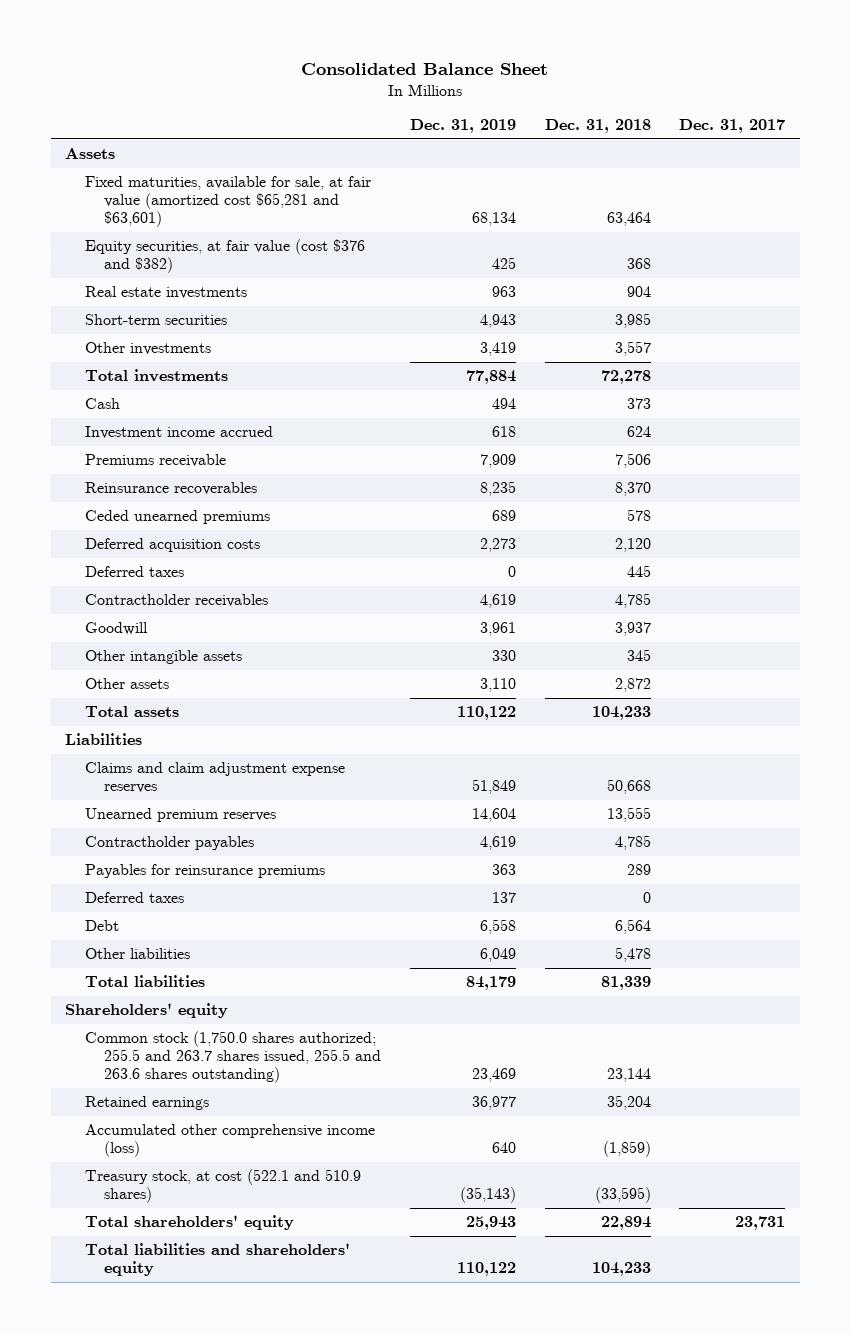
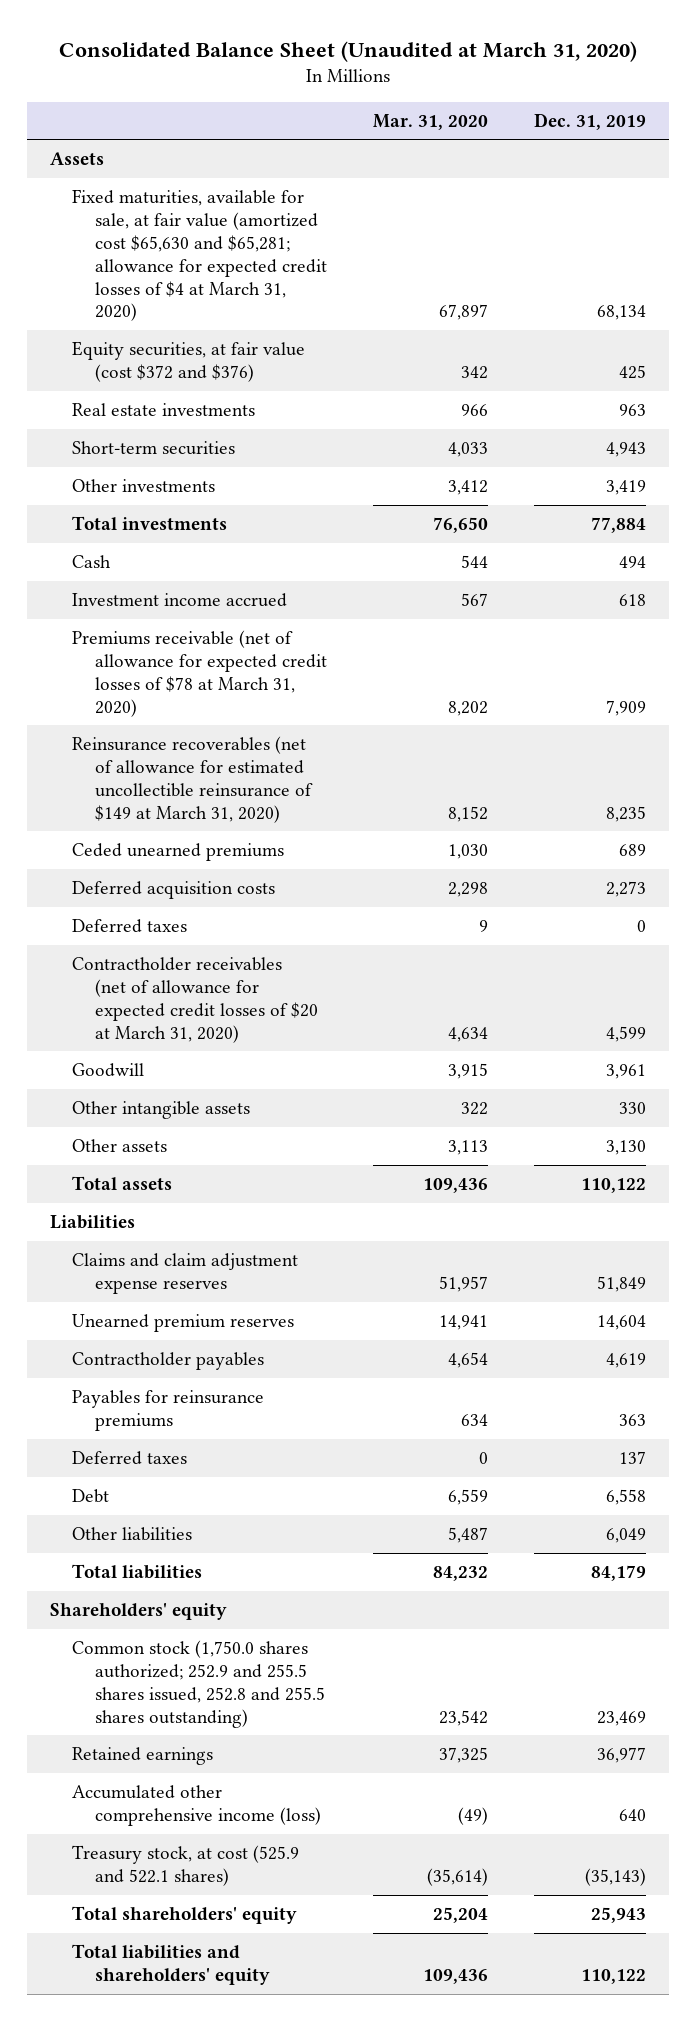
- Consolidated Balance Sheet
+ Consolidated Balance Sheet (Unaudited at March 31, 2020)
- | Dec. 31, 2019 | Dec. 31, 2018 | Dec. 31, 2017
+ | Mar. 31, 2020 | Dec. 31, 2019
- Fixed maturities, available for sale, at fair value (amortized cost $65,281 and $63,601) | 68,134 | 63,464 |
- Equity securities, at fair value (cost $376 and $382) | 425 | 368 |
+ Fixed maturities, available for sale, at fair value (amortized cost $65,630 and $65,281; allowance for expected credit losses of $4 at March 31, 2020) | 67,897 | 68,134
+ Equity securities, at fair value (cost $372 and $376) | 342 | 425
- Premiums receivable | 7,909 | 7,506 |
- Reinsurance recoverables | 8,235 | 8,370 |
+ Premiums receivable (net of allowance for expected credit losses of $78 at March 31, 2020) | 8,202 | 7,909
+ Reinsurance recoverables (net of allowance for estimated uncollectible reinsurance of $149 at March 31, 2020) | 8,152 | 8,235
- Contractholder receivables | 4,619 | 4,785 |
+ Contractholder receivables (net of allowance for expected credit losses of $20 at March 31, 2020) | 4,634 | 4,599
- Other assets | 3,110 | 2,872 |
+ Other assets | 3,113 | 3,130
- Common stock (1,750.0 shares authorized; 255.5 and 263.7 shares issued, 255.5 and 263.6 shares outstanding) | 23,469 | 23,144 |
+ Common stock (1,750.0 shares authorized; 252.9 and 255.5 shares issued, 252.8 and 255.5 shares outstanding) | 23,542 | 23,469
- Treasury stock, at cost (522.1 and 510.9 shares) | (35,143) | (33,595) |
+ Treasury stock, at cost (525.9 and 522.1 shares) | (35,614) | (35,143)

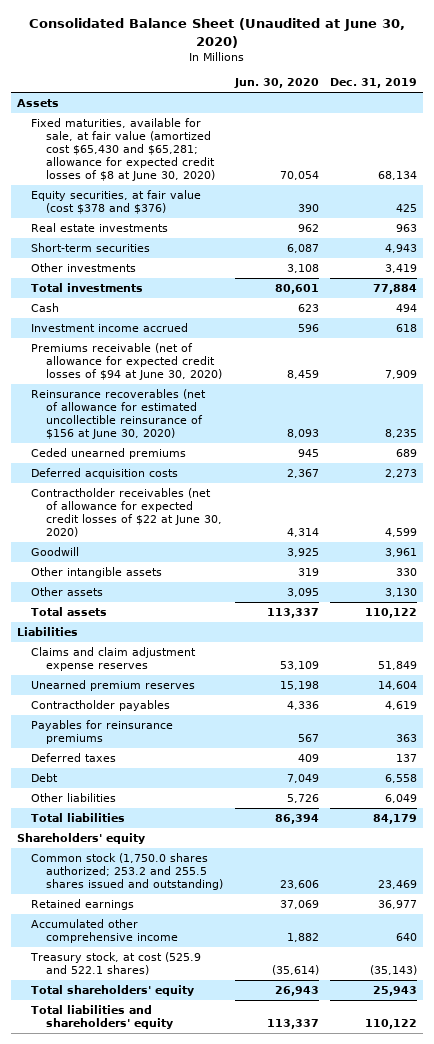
- Consolidated Balance Sheet (Unaudited at March 31, 2020)
+ Consolidated Balance Sheet (Unaudited at June 30, 2020)
- | Mar. 31, 2020 | Dec. 31, 2019
+ | Jun. 30, 2020 | Dec. 31, 2019
- Fixed maturities, available for sale, at fair value (amortized cost $65,630 and $65,281; allowance for expected credit losses of $4 at March 31, 2020) | 67,897 | 68,134
- Equity securities, at fair value (cost $372 and $376) | 342 | 425
+ Fixed maturities, available for sale, at fair value (amortized cost $65,430 and $65,281; allowance for expected credit losses of $8 at June 30, 2020) | 70,054 | 68,134
+ Equity securities, at fair value (cost $378 and $376) | 390 | 425
- Premiums receivable (net of allowance for expected credit losses of $78 at March 31, 2020) | 8,202 | 7,909
- Reinsurance recoverables (net of allowance for estimated uncollectible reinsurance of $149 at March 31, 2020) | 8,152 | 8,235
+ Premiums receivable (net of allowance for expected credit losses of $94 at June 30, 2020) | 8,459 | 7,909
+ Reinsurance recoverables (net of allowance for estimated uncollectible reinsurance of $156 at June 30, 2020) | 8,093 | 8,235
- Deferred taxes | 9 | 0
- Contractholder receivables (net of allowance for expected credit losses of $20 at March 31, 2020) | 4,634 | 4,599
+ Contractholder receivables (net of allowance for expected credit losses of $22 at June 30, 2020) | 4,314 | 4,599
- Common stock (1,750.0 shares authorized; 252.9 and 255.5 shares issued, 252.8 and 255.5 shares outstanding) | 23,542 | 23,469
+ Common stock (1,750.0 shares authorized; 253.2 and 255.5 shares issued and outstanding) | 23,606 | 23,469
- Accumulated other comprehensive income (loss) | (49) | 640
+ Accumulated other comprehensive income | 1,882 | 640

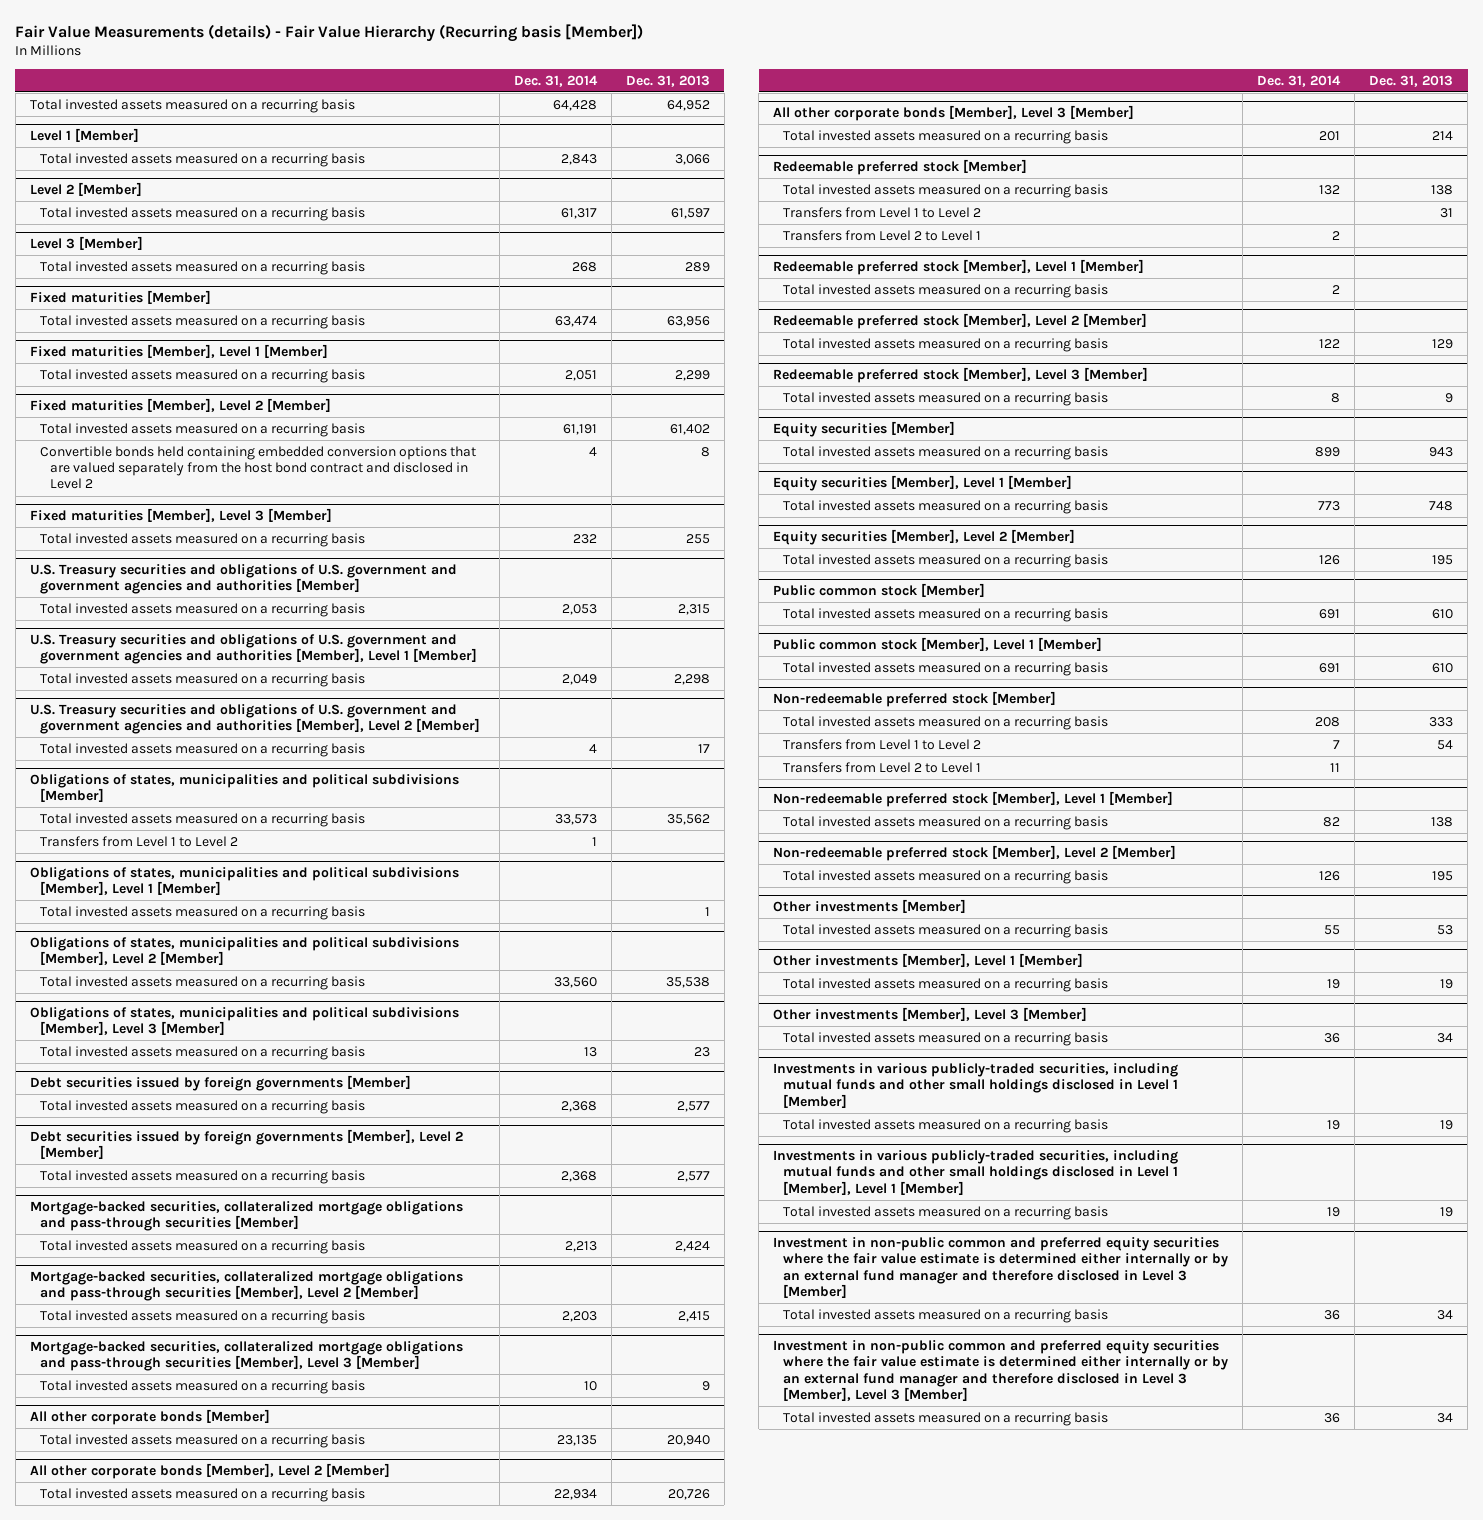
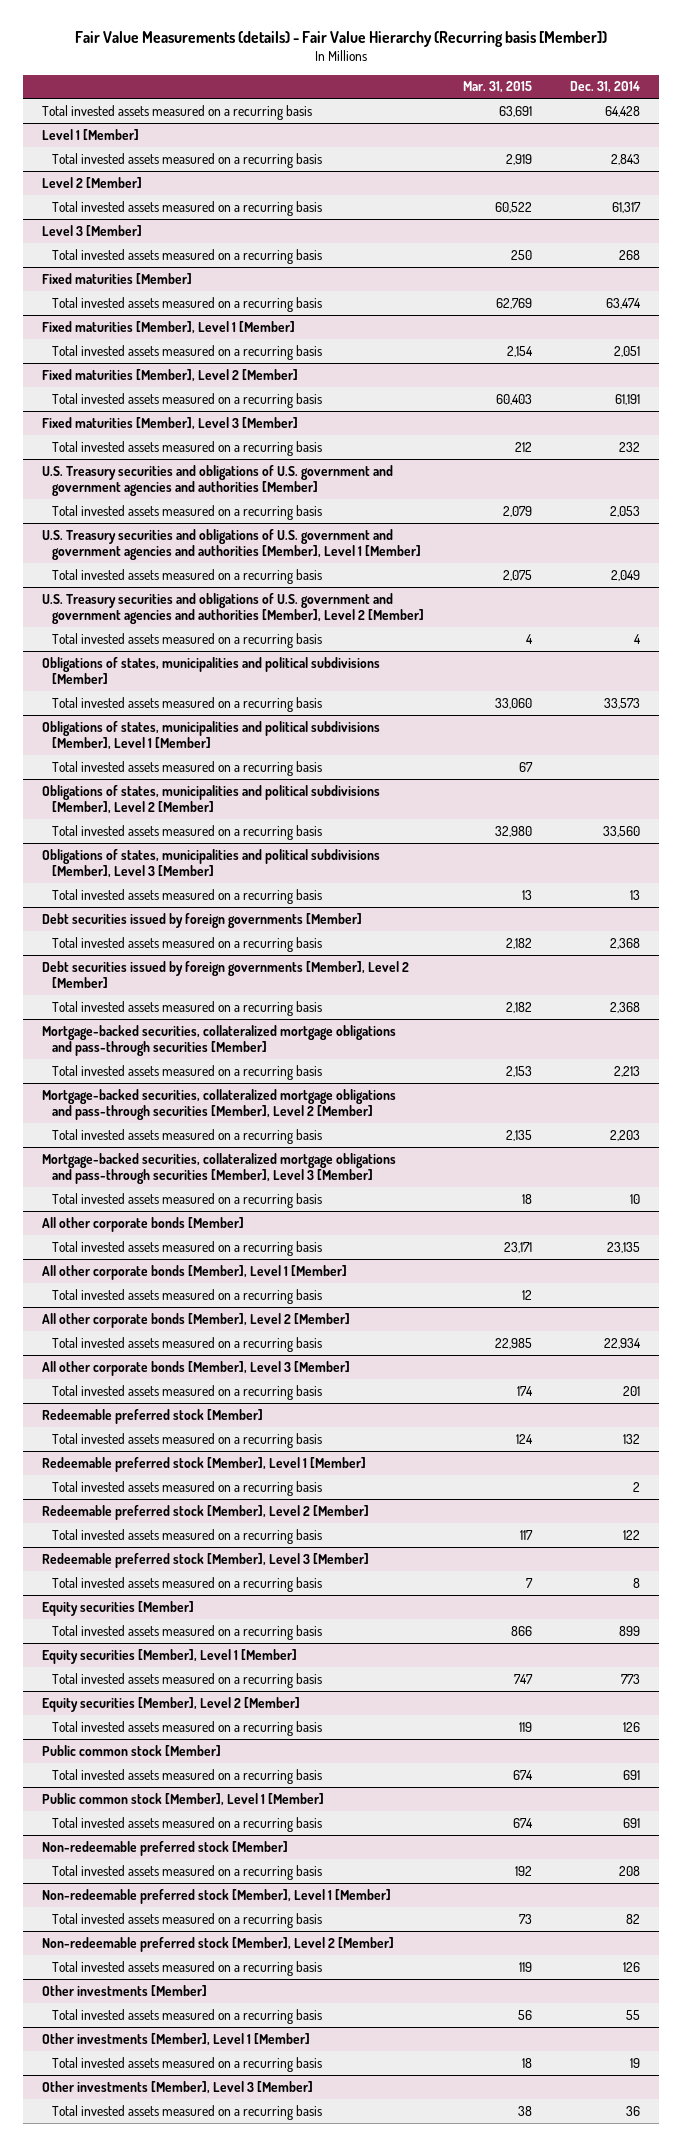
- | Dec. 31, 2014 | Dec. 31, 2013
+ | Mar. 31, 2015 | Dec. 31, 2014
@ Fixed maturities [Member], Level 2 [Member]
- Convertible bonds held containing embedded conversion options that are valued separately from the host bond contract and disclosed in Level 2 | 4 | 8
@ Obligations of states, municipalities and political subdivisions [Member]
- Transfers from Level 1 to Level 2 | 1 |
+ All other corporate bonds [Member], Level 1 [Member]
+ Total invested assets measured on a recurring basis | 12 |
@ Redeemable preferred stock [Member]
- Transfers from Level 1 to Level 2 | | 31
- Transfers from Level 2 to Level 1 | 2 |
@ Non-redeemable preferred stock [Member]
- Transfers from Level 1 to Level 2 | 7 | 54
- Transfers from Level 2 to Level 1 | 11 |
- Investments in various publicly-traded securities, including mutual funds and other small holdings disclosed in Level 1 [Member]
- Total invested assets measured on a recurring basis | 19 | 19
- Investments in various publicly-traded securities, including mutual funds and other small holdings disclosed in Level 1 [Member], Level 1 [Member]
- Total invested assets measured on a recurring basis | 19 | 19
- Investment in non-public common and preferred equity securities where the fair value estimate is determined either internally or by an external fund manager and therefore disclosed in Level 3 [Member]
- Total invested assets measured on a recurring basis | 36 | 34
- Investment in non-public common and preferred equity securities where the fair value estimate is determined either internally or by an external fund manager and therefore disclosed in Level 3 [Member], Level 3 [Member]
- Total invested assets measured on a recurring basis | 36 | 34

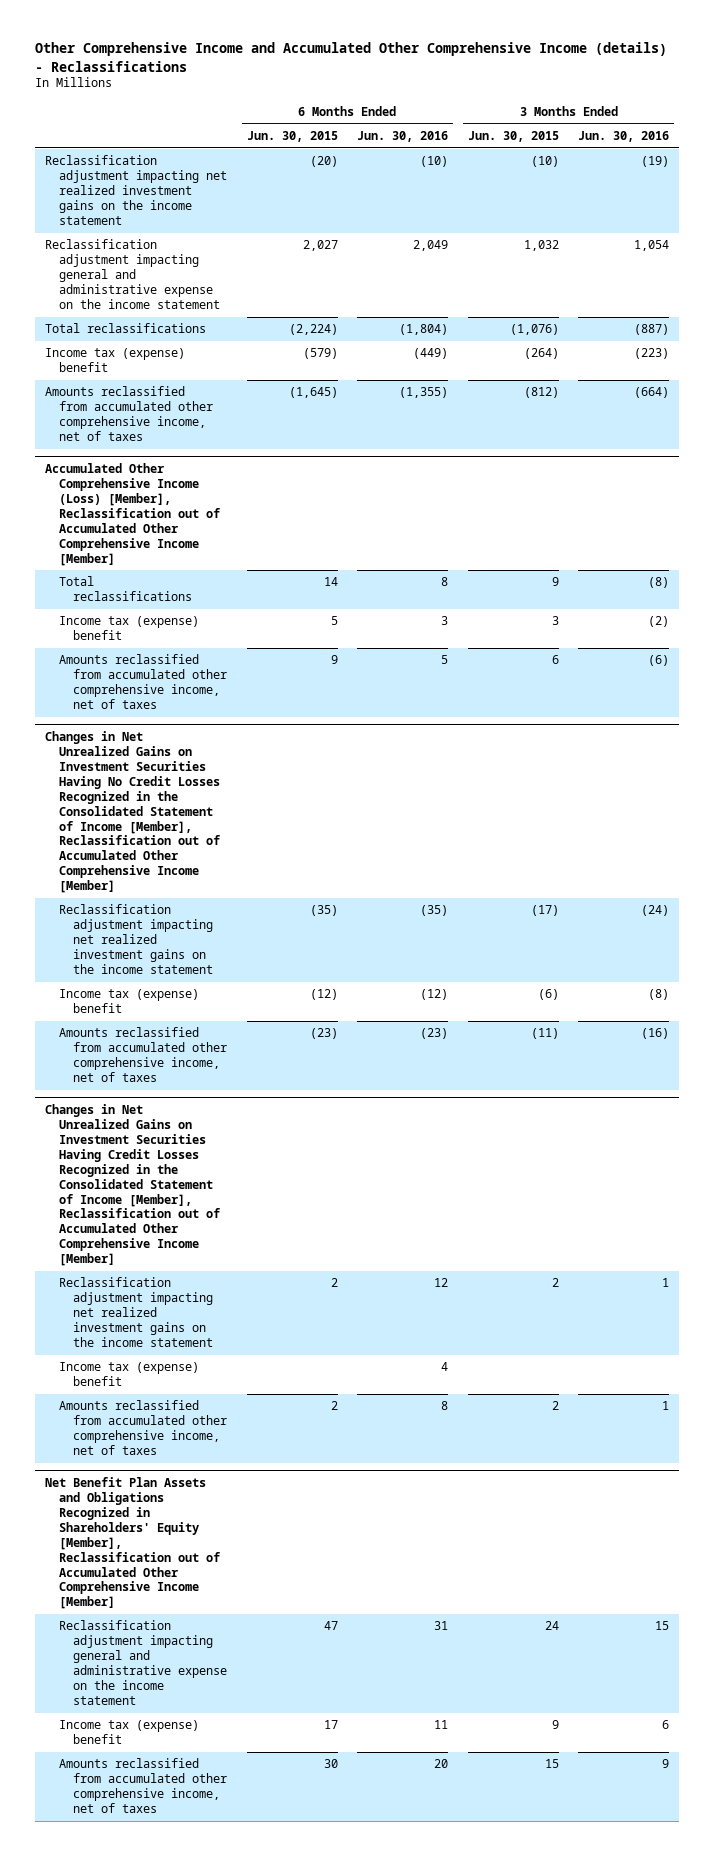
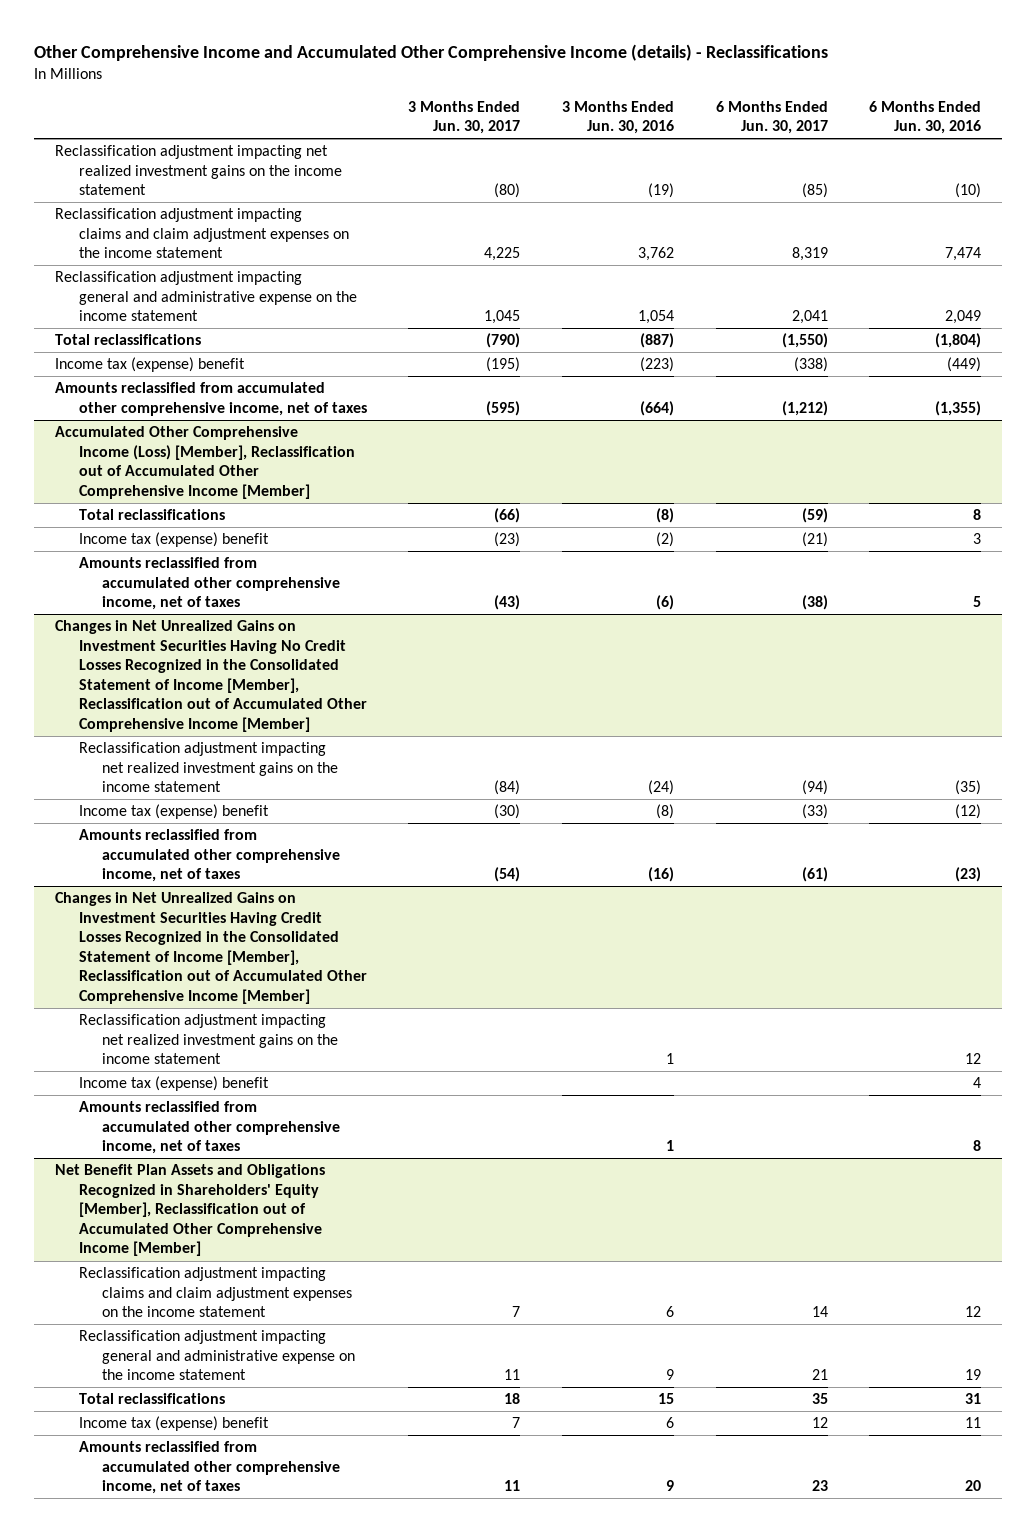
- | 6 Months Ended Jun. 30, 2015 | 6 Months Ended Jun. 30, 2016 | 3 Months Ended Jun. 30, 2015 | 3 Months Ended Jun. 30, 2016
+ | 3 Months Ended Jun. 30, 2017 | 3 Months Ended Jun. 30, 2016 | 6 Months Ended Jun. 30, 2017 | 6 Months Ended Jun. 30, 2016
+ Reclassification adjustment impacting claims and claim adjustment expenses on the income statement | 4,225 | 3,762 | 8,319 | 7,474
@ Net Benefit Plan Assets and Obligations Recognized in Shareholders' Equity [Member], Reclassification out of Accumulated Other Comprehensive Income [Member]
- Reclassification adjustment impacting general and administrative expense on the income statement | 47 | 31 | 24 | 15
+ Reclassification adjustment impacting claims and claim adjustment expenses on the income statement | 7 | 6 | 14 | 12
+ Reclassification adjustment impacting general and administrative expense on the income statement | 11 | 9 | 21 | 19
+ Total reclassifications | 18 | 15 | 35 | 31

